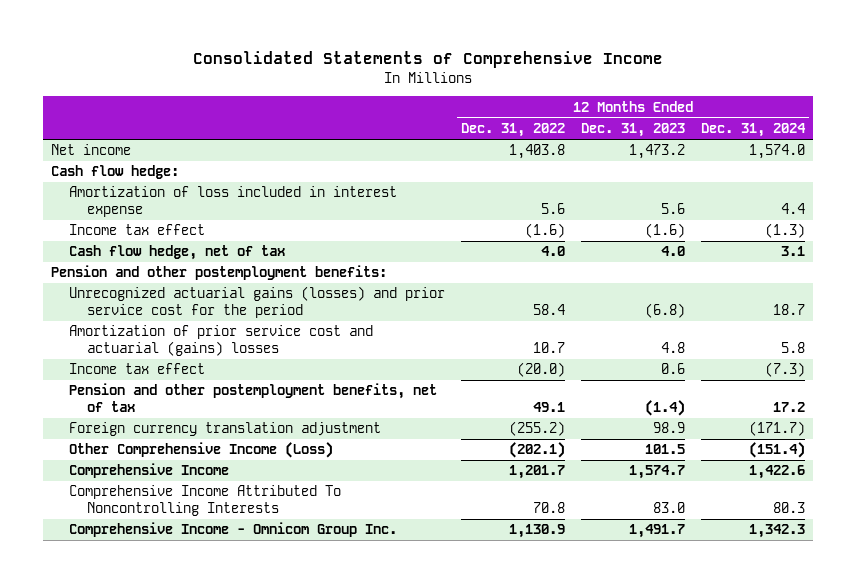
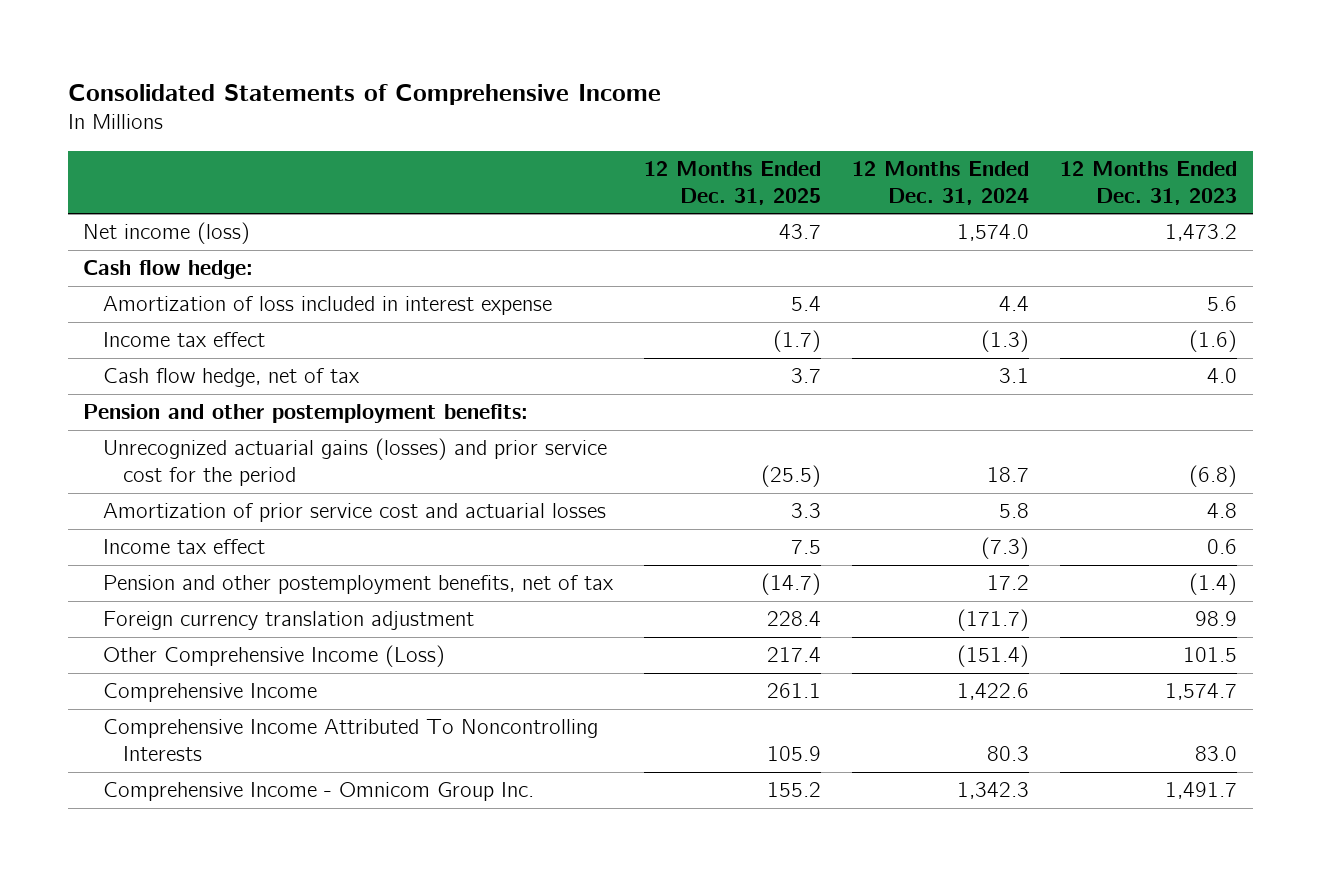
- | 12 Months Ended Dec. 31, 2022 | 12 Months Ended Dec. 31, 2023 | 12 Months Ended Dec. 31, 2024
+ | 12 Months Ended Dec. 31, 2025 | 12 Months Ended Dec. 31, 2024 | 12 Months Ended Dec. 31, 2023
- Net income | 1,403.8 | 1,473.2 | 1,574.0
+ Net income (loss) | 43.7 | 1,574.0 | 1,473.2
- Amortization of prior service cost and actuarial (gains) losses | 10.7 | 4.8 | 5.8
+ Amortization of prior service cost and actuarial losses | 3.3 | 5.8 | 4.8

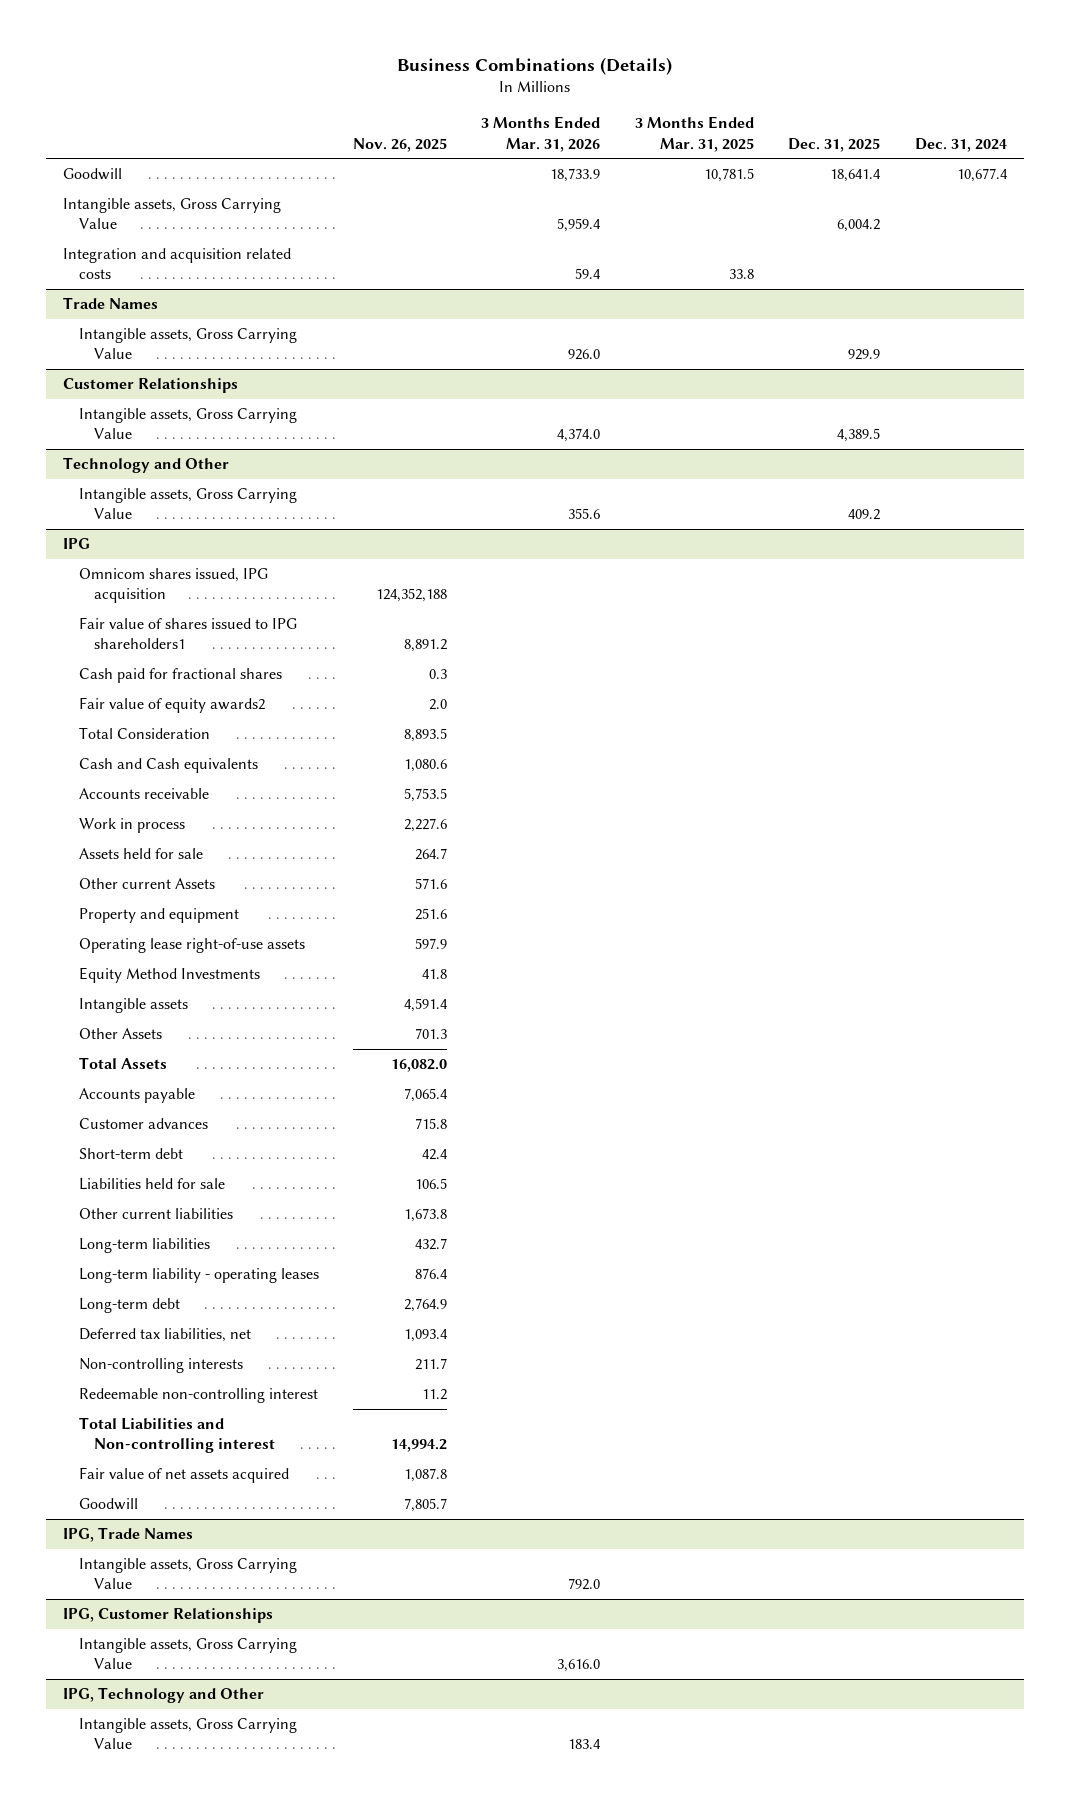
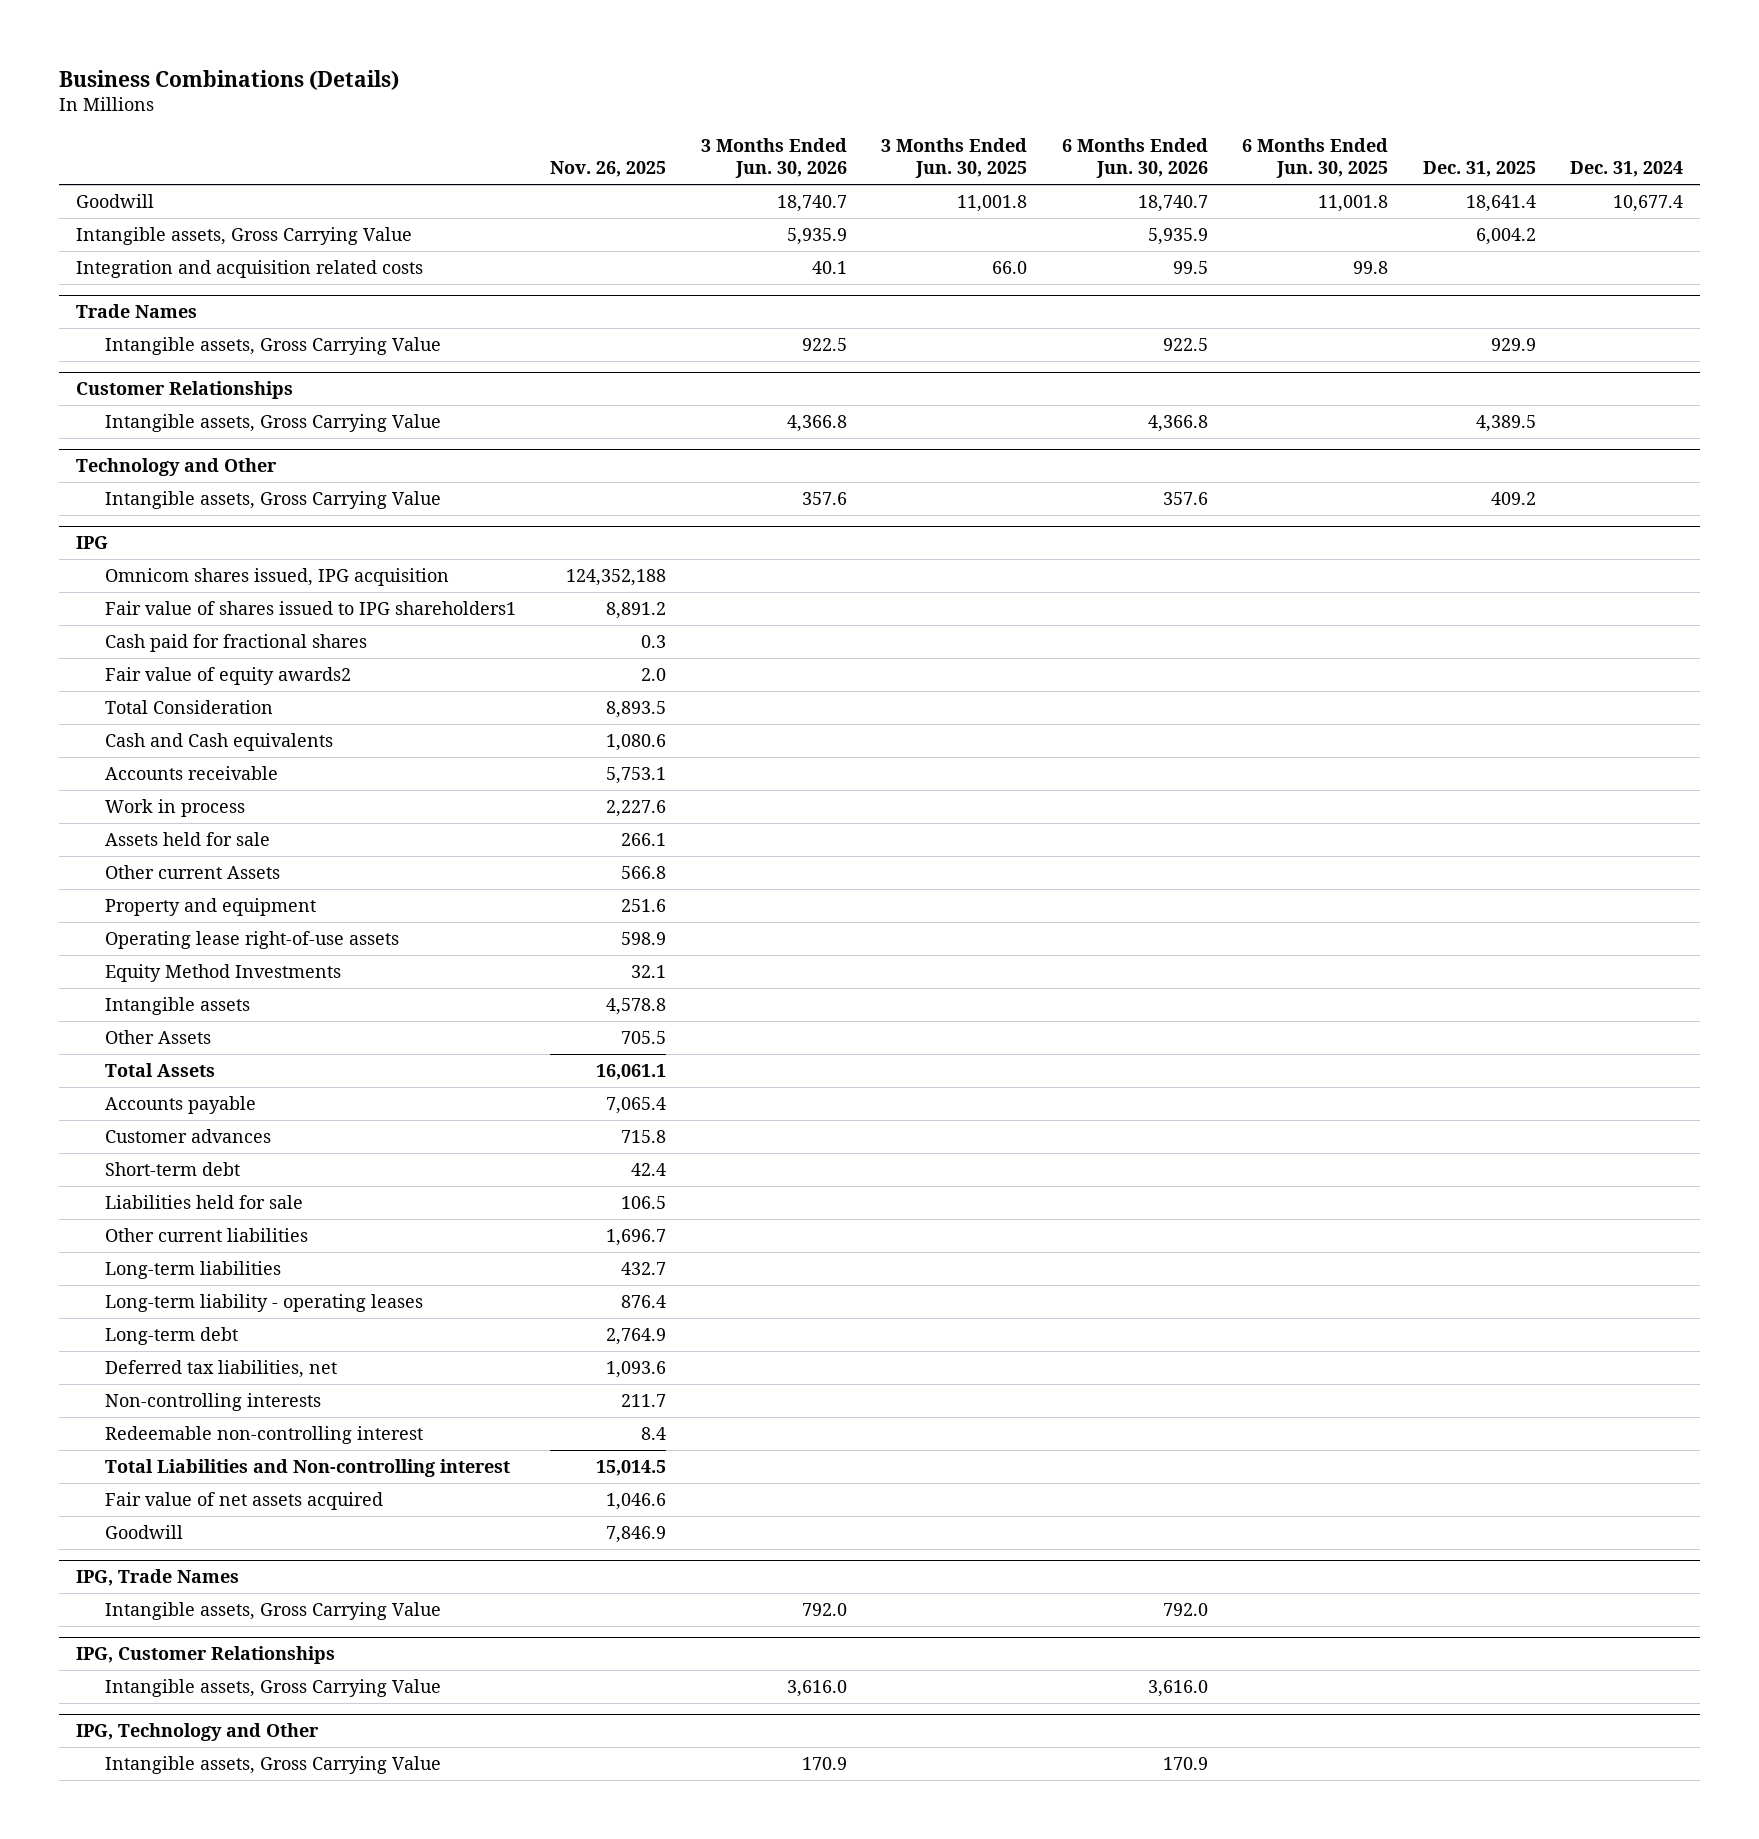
- | Nov. 26, 2025 | 3 Months Ended Mar. 31, 2026 | 3 Months Ended Mar. 31, 2025 | Dec. 31, 2025 | Dec. 31, 2024
+ | Nov. 26, 2025 | 3 Months Ended Jun. 30, 2026 | 3 Months Ended Jun. 30, 2025 | 6 Months Ended Jun. 30, 2026 | 6 Months Ended Jun. 30, 2025 | Dec. 31, 2025 | Dec. 31, 2024
@ IPG
- Accounts receivable | 5,753.5 | | | |
+ Accounts receivable | 5,753.1 | | | | | |
- Assets held for sale | 264.7 | | | |
- Other current Assets | 571.6 | | | |
+ Assets held for sale | 266.1 | | | | | |
+ Other current Assets | 566.8 | | | | | |
- Operating lease right-of-use assets | 597.9 | | | |
- Equity Method Investments | 41.8 | | | |
- Intangible assets | 4,591.4 | | | |
- Other Assets | 701.3 | | | |
- Total Assets | 16,082.0 | | | |
+ Operating lease right-of-use assets | 598.9 | | | | | |
+ Equity Method Investments | 32.1 | | | | | |
+ Intangible assets | 4,578.8 | | | | | |
+ Other Assets | 705.5 | | | | | |
+ Total Assets | 16,061.1 | | | | | |
- Other current liabilities | 1,673.8 | | | |
+ Other current liabilities | 1,696.7 | | | | | |
- Deferred tax liabilities, net | 1,093.4 | | | |
+ Deferred tax liabilities, net | 1,093.6 | | | | | |
- Redeemable non-controlling interest | 11.2 | | | |
- Total Liabilities and Non-controlling interest | 14,994.2 | | | |
- Fair value of net assets acquired | 1,087.8 | | | |
- Goodwill | 7,805.7 | | | |
+ Redeemable non-controlling interest | 8.4 | | | | | |
+ Total Liabilities and Non-controlling interest | 15,014.5 | | | | | |
+ Fair value of net assets acquired | 1,046.6 | | | | | |
+ Goodwill | 7,846.9 | | | | | |

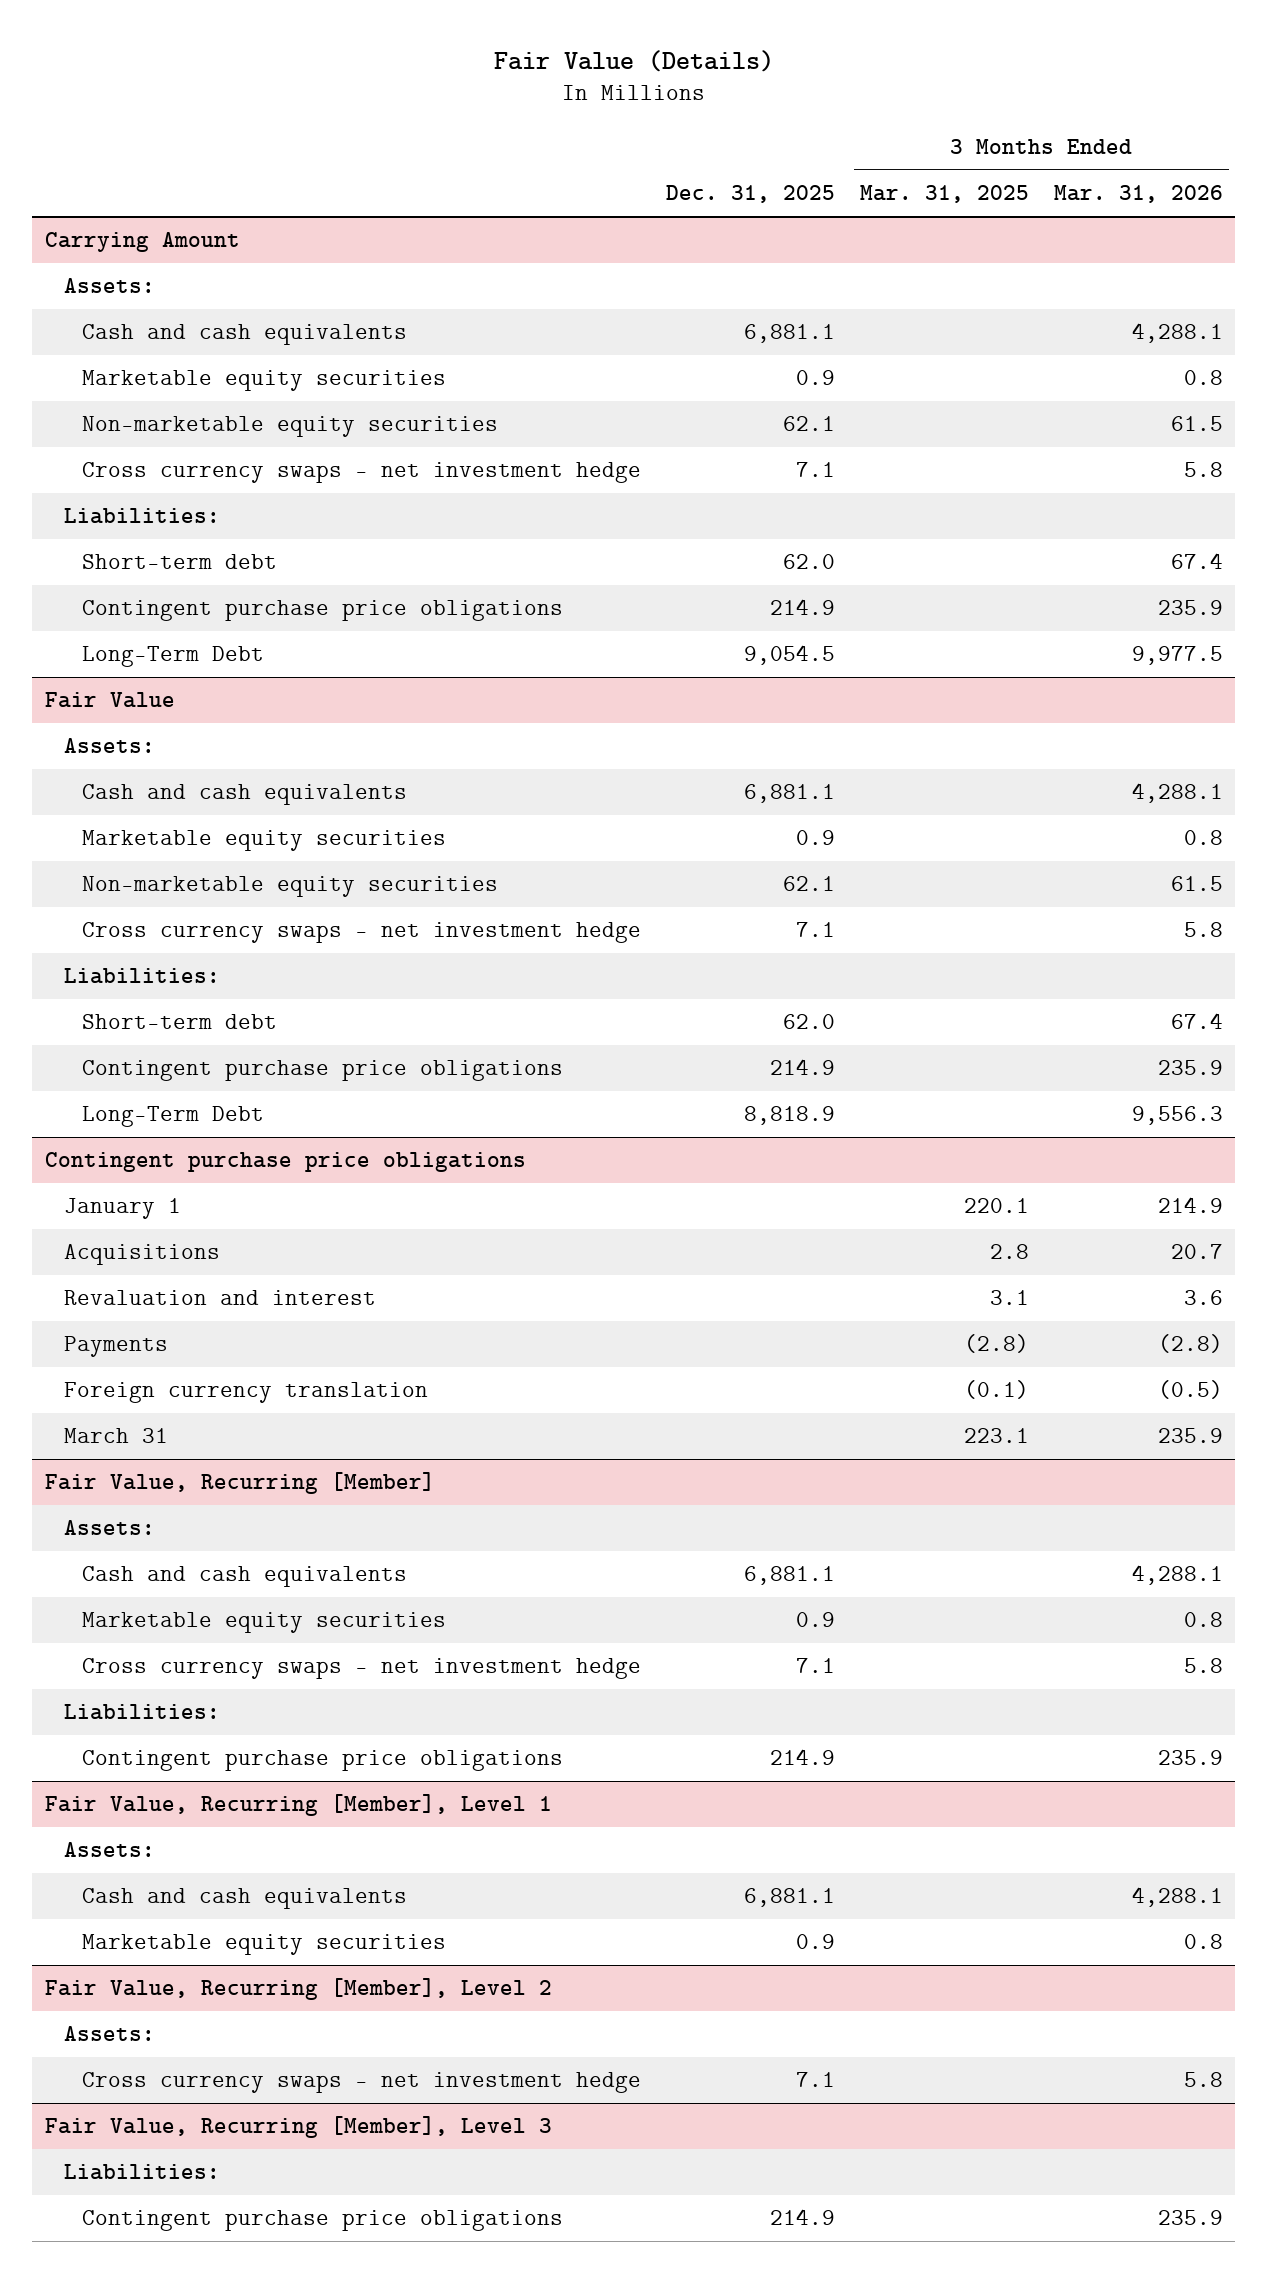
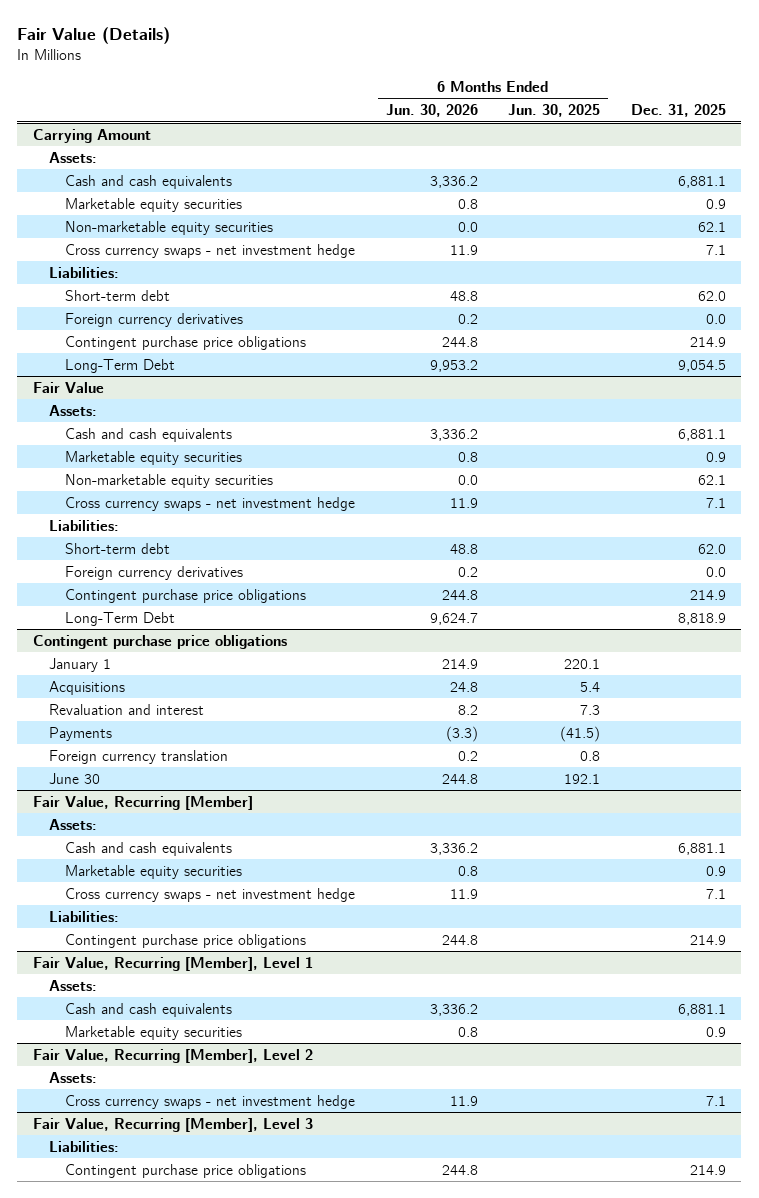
- | Dec. 31, 2025 | 3 Months Ended Mar. 31, 2025 | 3 Months Ended Mar. 31, 2026
+ | 6 Months Ended Jun. 30, 2026 | 6 Months Ended Jun. 30, 2025 | Dec. 31, 2025
@ Carrying Amount
+ Foreign currency derivatives | 0.2 | | 0.0
@ Fair Value
+ Foreign currency derivatives | 0.2 | | 0.0
@ Contingent purchase price obligations
- March 31 | | 223.1 | 235.9
+ June 30 | 244.8 | 192.1 |

